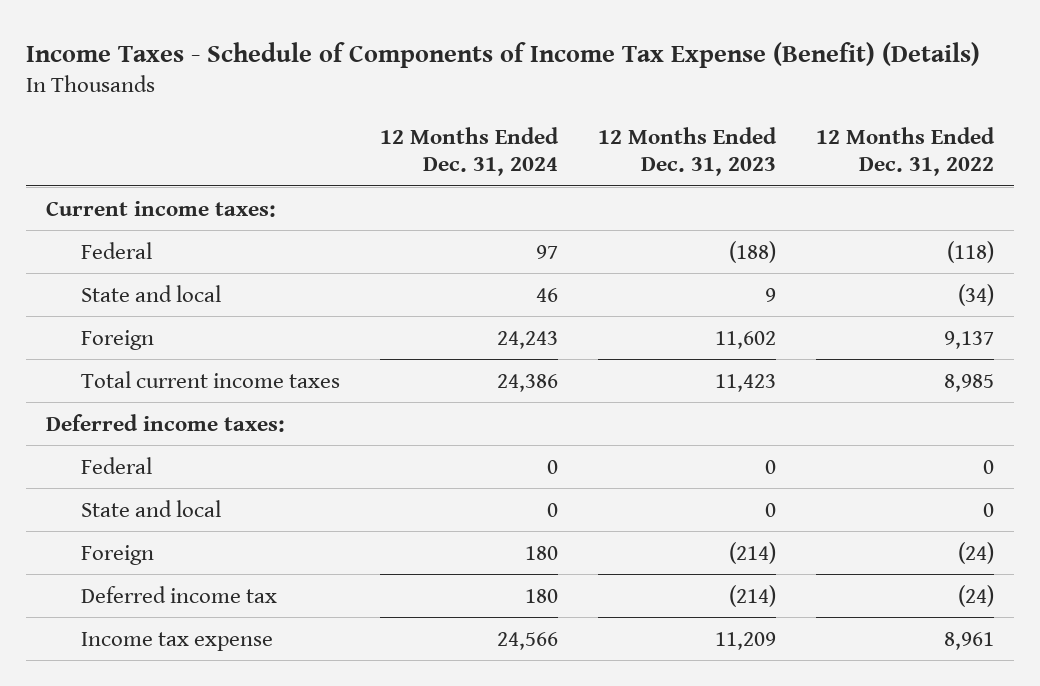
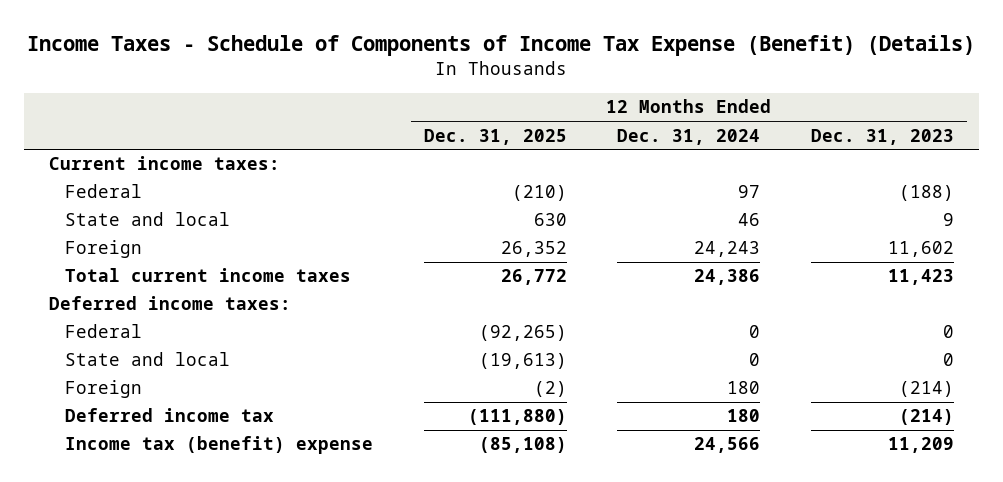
- | 12 Months Ended Dec. 31, 2024 | 12 Months Ended Dec. 31, 2023 | 12 Months Ended Dec. 31, 2022
+ | 12 Months Ended Dec. 31, 2025 | 12 Months Ended Dec. 31, 2024 | 12 Months Ended Dec. 31, 2023
- Income tax expense | 24,566 | 11,209 | 8,961
+ Income tax (benefit) expense | (85,108) | 24,566 | 11,209

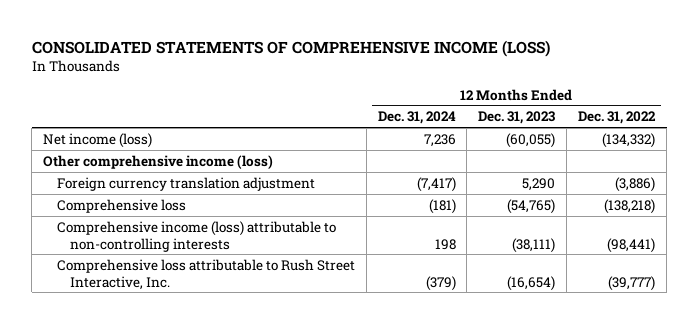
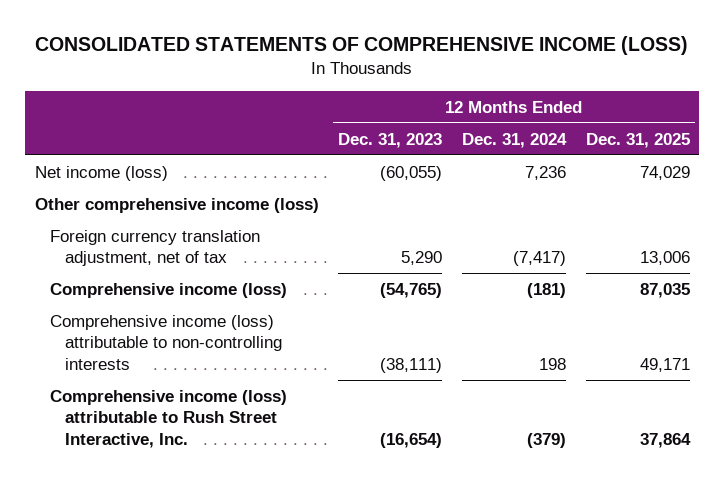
- | 12 Months Ended Dec. 31, 2024 | 12 Months Ended Dec. 31, 2023 | 12 Months Ended Dec. 31, 2022
+ | 12 Months Ended Dec. 31, 2023 | 12 Months Ended Dec. 31, 2024 | 12 Months Ended Dec. 31, 2025
- Foreign currency translation adjustment | (7,417) | 5,290 | (3,886)
- Comprehensive loss | (181) | (54,765) | (138,218)
+ Foreign currency translation adjustment, net of tax | 5,290 | (7,417) | 13,006
+ Comprehensive income (loss) | (54,765) | (181) | 87,035
- Comprehensive loss attributable to Rush Street Interactive, Inc. | (379) | (16,654) | (39,777)
+ Comprehensive income (loss) attributable to Rush Street Interactive, Inc. | (16,654) | (379) | 37,864

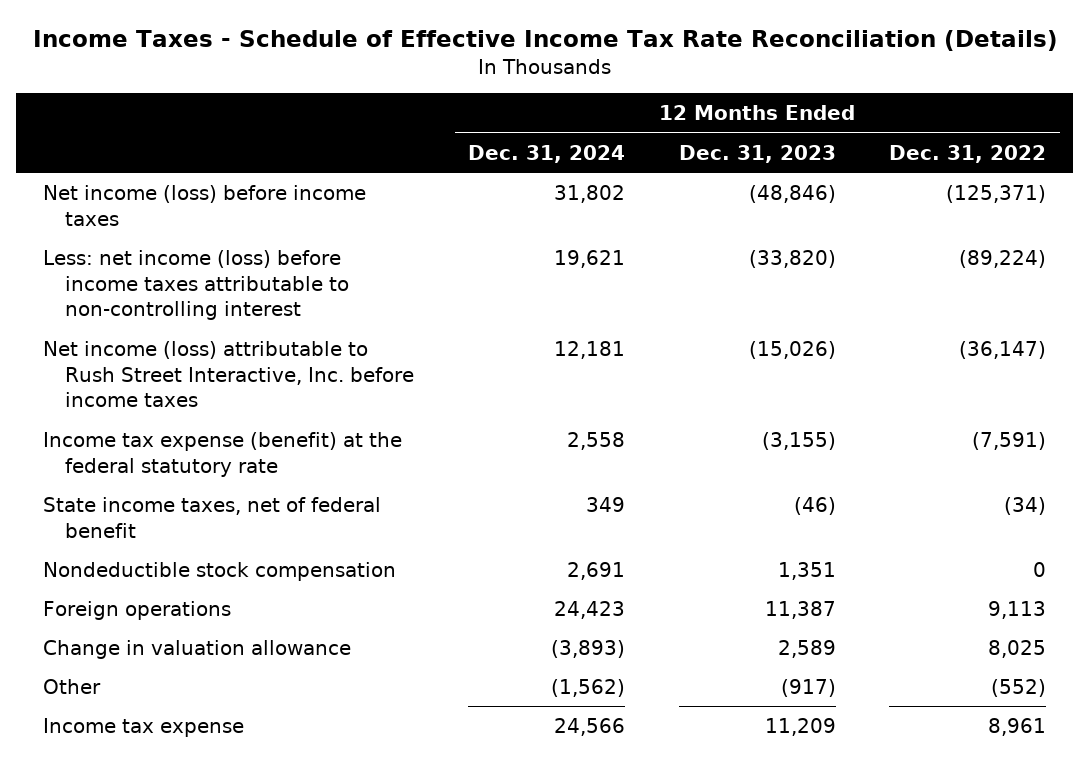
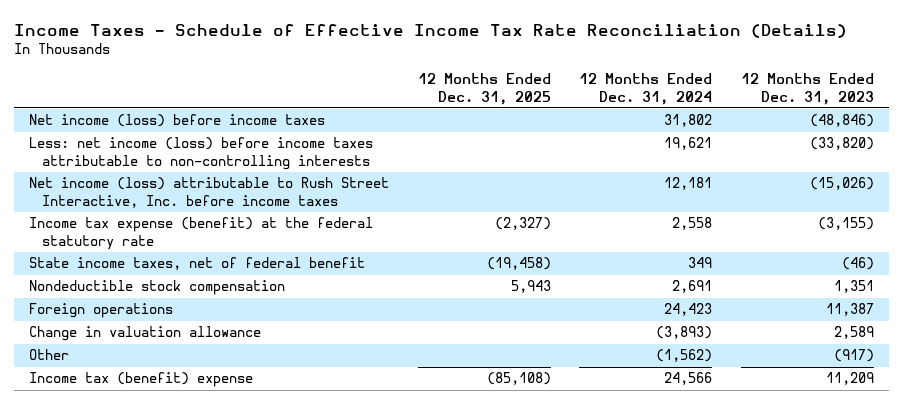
- | 12 Months Ended Dec. 31, 2024 | 12 Months Ended Dec. 31, 2023 | 12 Months Ended Dec. 31, 2022
+ | 12 Months Ended Dec. 31, 2025 | 12 Months Ended Dec. 31, 2024 | 12 Months Ended Dec. 31, 2023
- Less: net income (loss) before income taxes attributable to non-controlling interest | 19,621 | (33,820) | (89,224)
+ Less: net income (loss) before income taxes attributable to non-controlling interests | | 19,621 | (33,820)
- Income tax expense | 24,566 | 11,209 | 8,961
+ Income tax (benefit) expense | (85,108) | 24,566 | 11,209

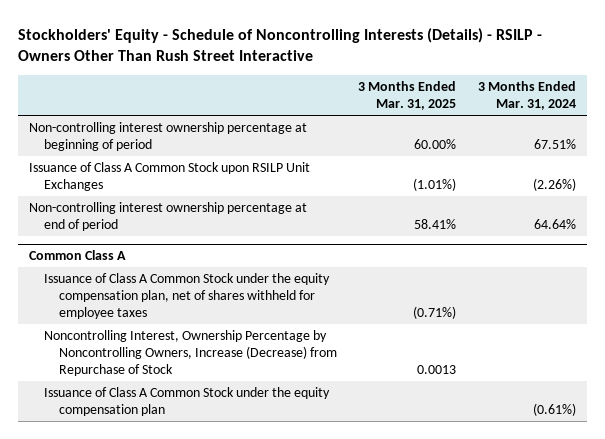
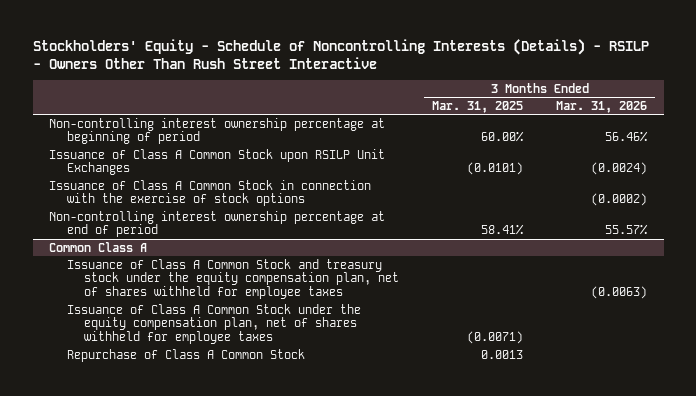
- | 3 Months Ended Mar. 31, 2025 | 3 Months Ended Mar. 31, 2024
+ | 3 Months Ended Mar. 31, 2025 | 3 Months Ended Mar. 31, 2026
- Issuance of Class A Common Stock upon RSILP Unit Exchanges | (1.01%) | (2.26%)
+ Issuance of Class A Common Stock upon RSILP Unit Exchanges | (0.0101) | (0.0024)
+ Issuance of Class A Common Stock in connection with the exercise of stock options | | (0.0002)
@ Common Class A
- Issuance of Class A Common Stock under the equity compensation plan, net of shares withheld for employee taxes | (0.71%) |
- Noncontrolling Interest, Ownership Percentage by Noncontrolling Owners, Increase (Decrease) from Repurchase of Stock | 0.0013 |
- Issuance of Class A Common Stock under the equity compensation plan | | (0.61%)
+ Issuance of Class A Common Stock and treasury stock under the equity compensation plan, net of shares withheld for employee taxes | | (0.0063)
+ Issuance of Class A Common Stock under the equity compensation plan, net of shares withheld for employee taxes | (0.0071) |
+ Repurchase of Class A Common Stock | 0.0013 |

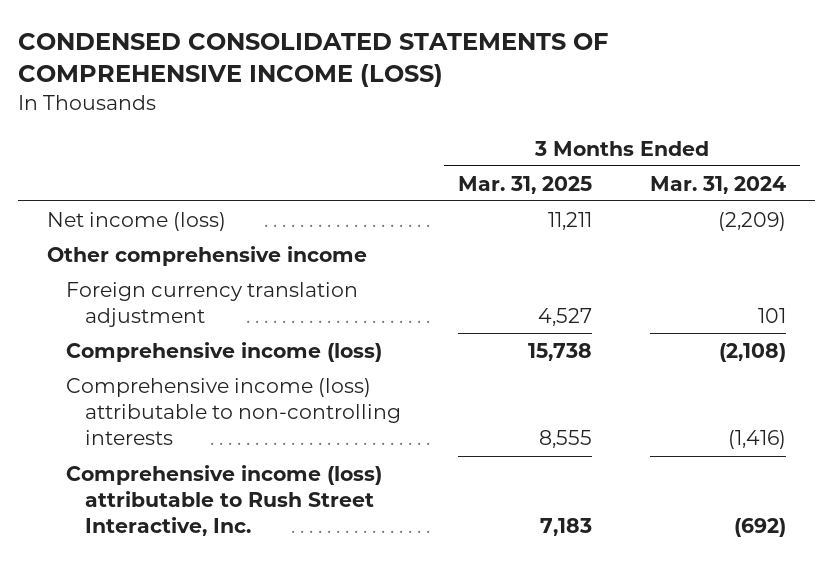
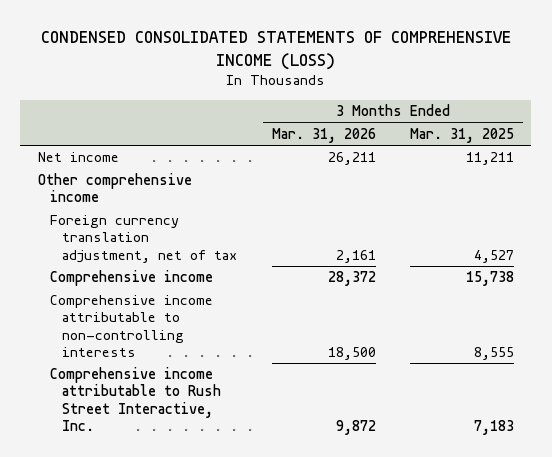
- | 3 Months Ended Mar. 31, 2025 | 3 Months Ended Mar. 31, 2024
+ | 3 Months Ended Mar. 31, 2026 | 3 Months Ended Mar. 31, 2025
- Net income (loss) | 11,211 | (2,209)
+ Net income | 26,211 | 11,211
- Foreign currency translation adjustment | 4,527 | 101
- Comprehensive income (loss) | 15,738 | (2,108)
- Comprehensive income (loss) attributable to non-controlling interests | 8,555 | (1,416)
- Comprehensive income (loss) attributable to Rush Street Interactive, Inc. | 7,183 | (692)
+ Foreign currency translation adjustment, net of tax | 2,161 | 4,527
+ Comprehensive income | 28,372 | 15,738
+ Comprehensive income attributable to non-controlling interests | 18,500 | 8,555
+ Comprehensive income attributable to Rush Street Interactive, Inc. | 9,872 | 7,183

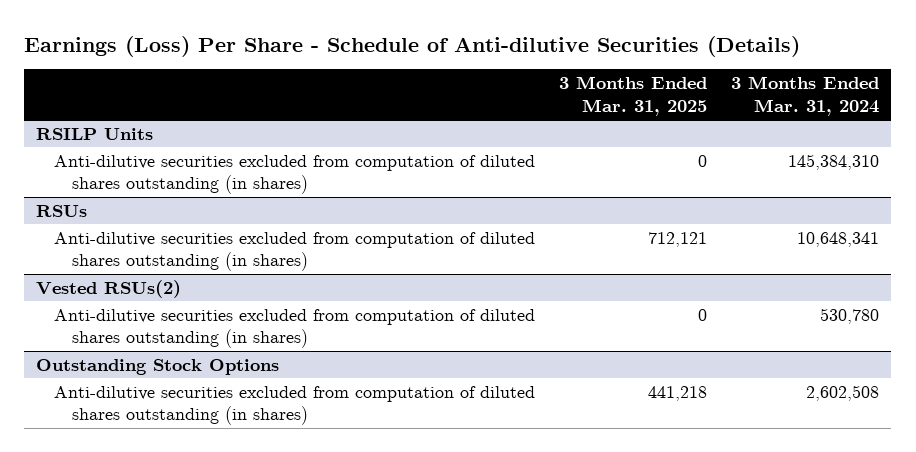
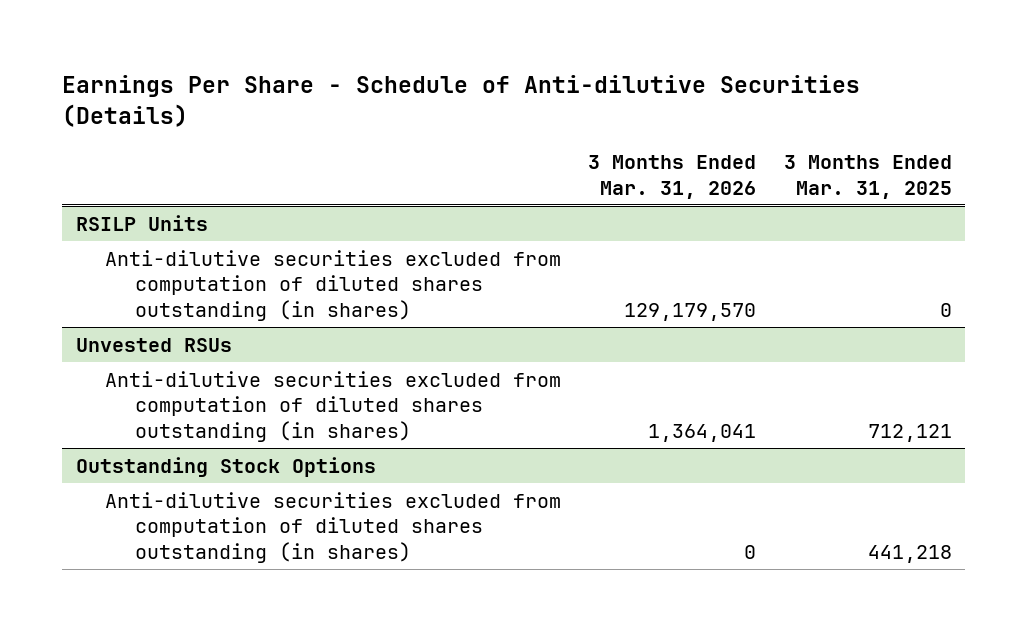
- Earnings (Loss) Per Share - Schedule of Anti-dilutive Securities (Details)
+ Earnings Per Share - Schedule of Anti-dilutive Securities (Details)
- | 3 Months Ended Mar. 31, 2025 | 3 Months Ended Mar. 31, 2024
+ | 3 Months Ended Mar. 31, 2026 | 3 Months Ended Mar. 31, 2025
- RSUs
+ Unvested RSUs
- Vested RSUs(2)
- Anti-dilutive securities excluded from computation of diluted shares outstanding (in shares) | 0 | 530,780

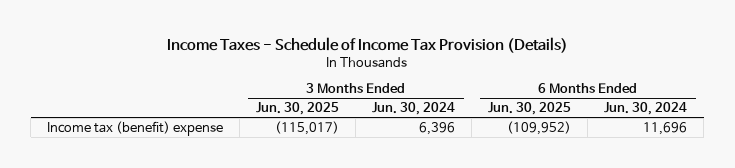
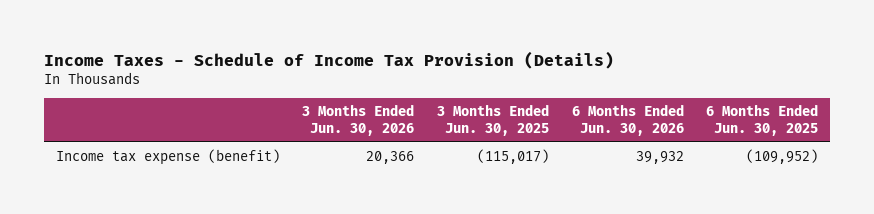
- | 3 Months Ended Jun. 30, 2025 | 3 Months Ended Jun. 30, 2024 | 6 Months Ended Jun. 30, 2025 | 6 Months Ended Jun. 30, 2024
+ | 3 Months Ended Jun. 30, 2026 | 3 Months Ended Jun. 30, 2025 | 6 Months Ended Jun. 30, 2026 | 6 Months Ended Jun. 30, 2025
- Income tax (benefit) expense | (115,017) | 6,396 | (109,952) | 11,696
+ Income tax expense (benefit) | 20,366 | (115,017) | 39,932 | (109,952)

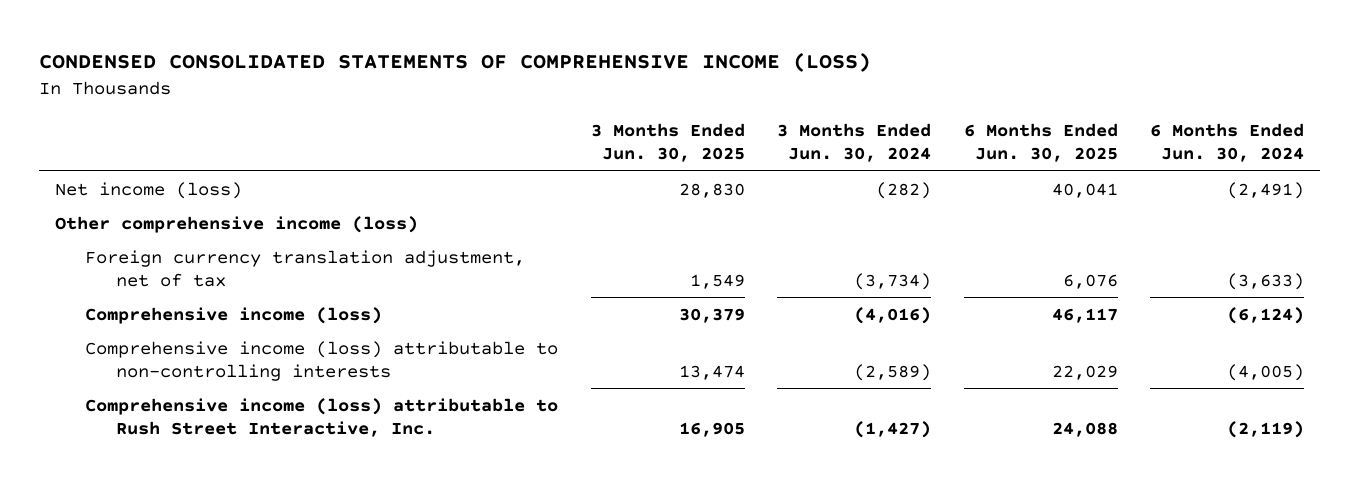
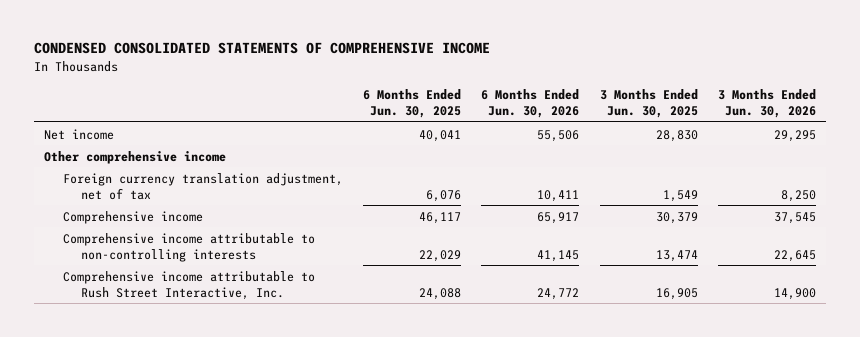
- CONDENSED CONSOLIDATED STATEMENTS OF COMPREHENSIVE INCOME (LOSS)
+ CONDENSED CONSOLIDATED STATEMENTS OF COMPREHENSIVE INCOME
- | 3 Months Ended Jun. 30, 2025 | 3 Months Ended Jun. 30, 2024 | 6 Months Ended Jun. 30, 2025 | 6 Months Ended Jun. 30, 2024
+ | 6 Months Ended Jun. 30, 2025 | 6 Months Ended Jun. 30, 2026 | 3 Months Ended Jun. 30, 2025 | 3 Months Ended Jun. 30, 2026
- Net income (loss) | 28,830 | (282) | 40,041 | (2,491)
- Other comprehensive income (loss)
+ Net income | 40,041 | 55,506 | 28,830 | 29,295
+ Other comprehensive income
- Comprehensive income (loss) | 30,379 | (4,016) | 46,117 | (6,124)
- Comprehensive income (loss) attributable to non-controlling interests | 13,474 | (2,589) | 22,029 | (4,005)
- Comprehensive income (loss) attributable to Rush Street Interactive, Inc. | 16,905 | (1,427) | 24,088 | (2,119)
+ Comprehensive income | 46,117 | 65,917 | 30,379 | 37,545
+ Comprehensive income attributable to non-controlling interests | 22,029 | 41,145 | 13,474 | 22,645
+ Comprehensive income attributable to Rush Street Interactive, Inc. | 24,088 | 24,772 | 16,905 | 14,900

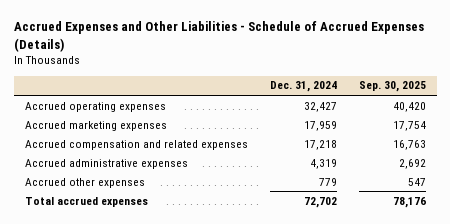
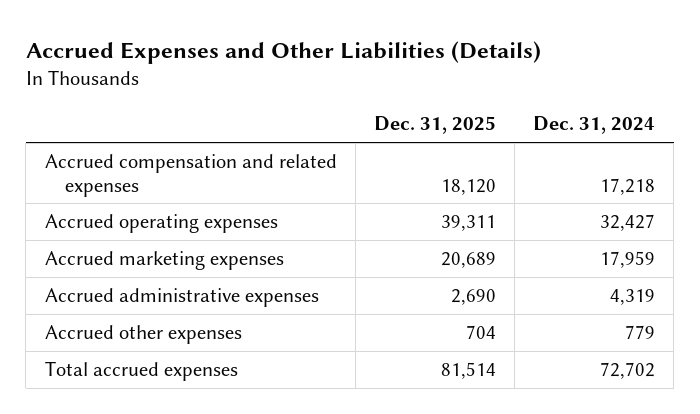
- Accrued Expenses and Other Liabilities - Schedule of Accrued Expenses (Details)
+ Accrued Expenses and Other Liabilities (Details)
- | Dec. 31, 2024 | Sep. 30, 2025
+ | Dec. 31, 2025 | Dec. 31, 2024
moved up: Accrued compensation and related expenses | 18,120 | 17,218

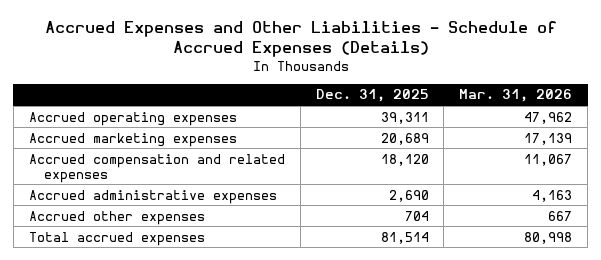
- Accrued Expenses and Other Liabilities (Details)
+ Accrued Expenses and Other Liabilities - Schedule of Accrued Expenses (Details)
- | Dec. 31, 2025 | Dec. 31, 2024
+ | Dec. 31, 2025 | Mar. 31, 2026
moved down: Accrued compensation and related expenses | 18,120 | 11,067

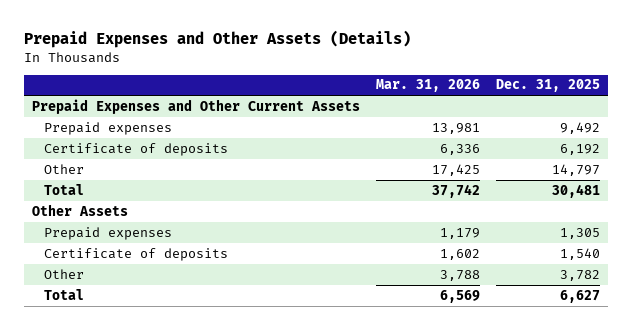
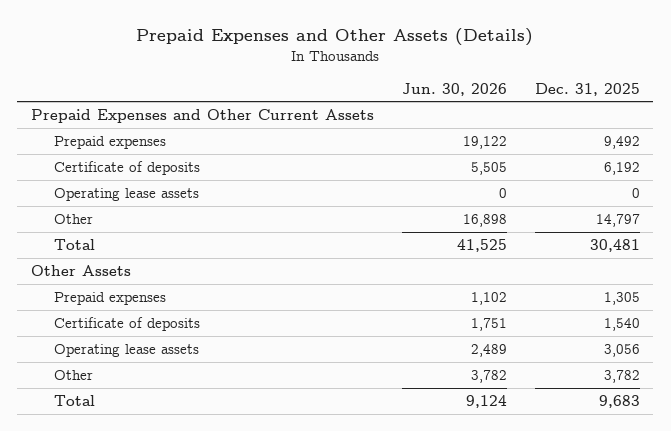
- | Mar. 31, 2026 | Dec. 31, 2025
+ | Jun. 30, 2026 | Dec. 31, 2025
+ Operating lease assets | 0 | 0
+ Operating lease assets | 2,489 | 3,056
- Total | 6,569 | 6,627
+ Total | 9,124 | 9,683

